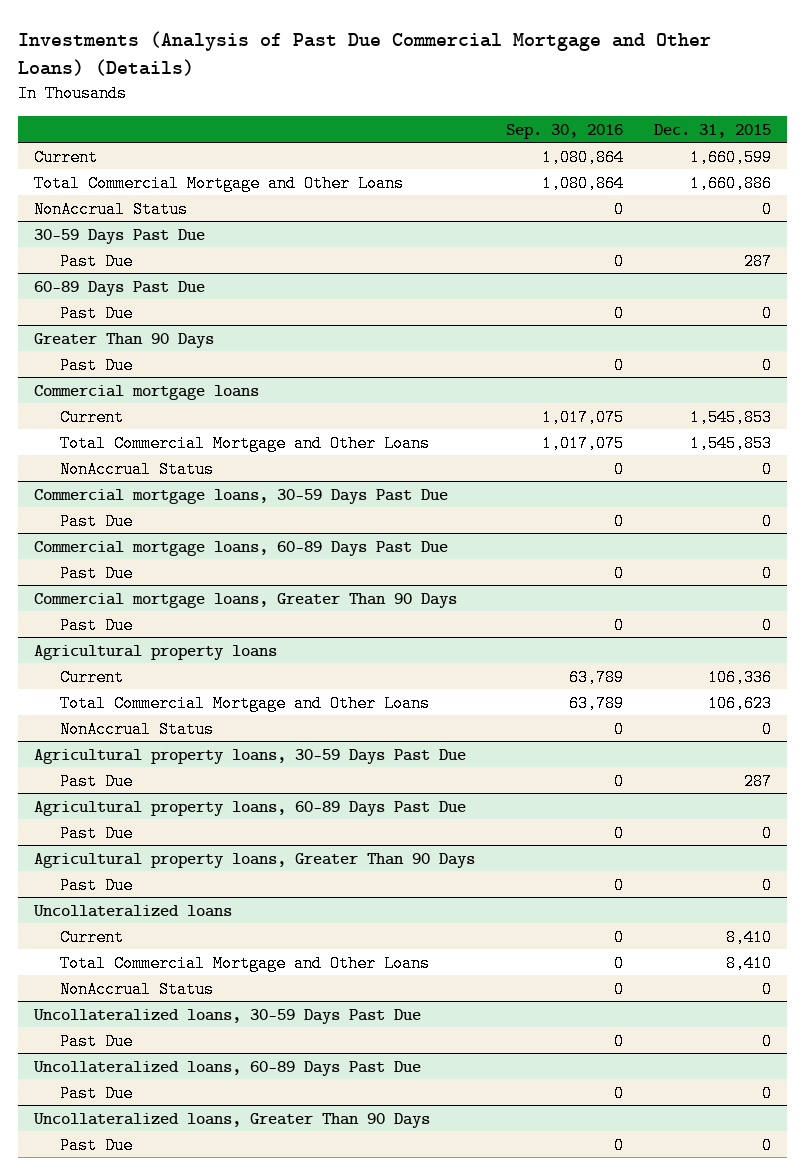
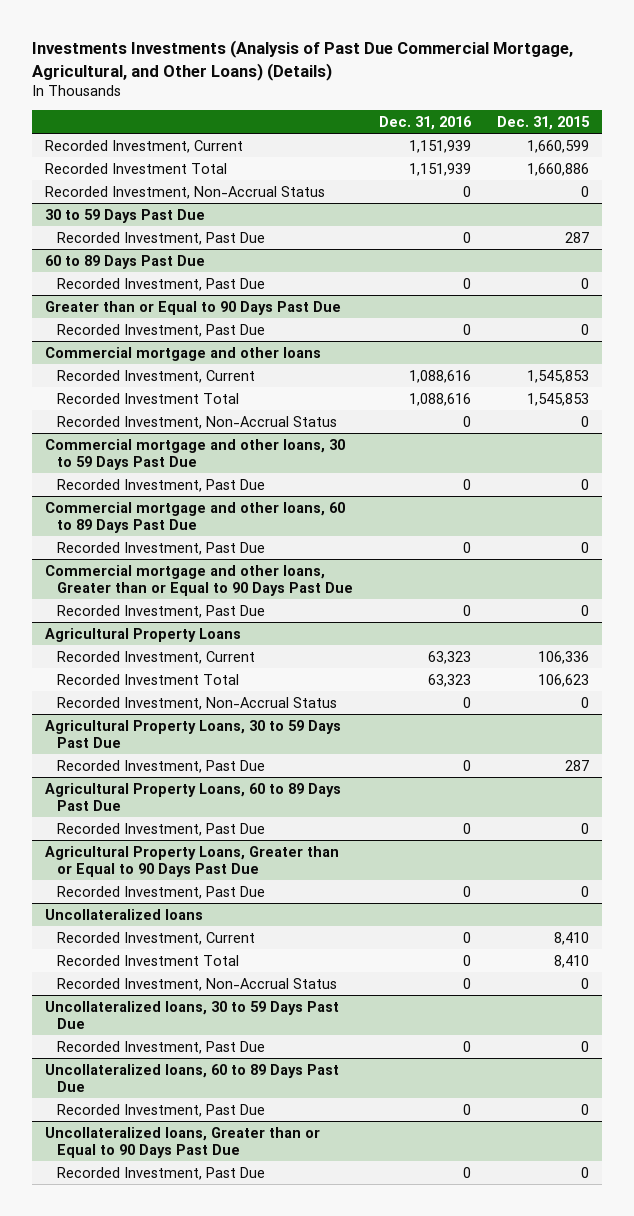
- Investments (Analysis of Past Due Commercial Mortgage and Other Loans) (Details)
+ Investments Investments (Analysis of Past Due Commercial Mortgage, Agricultural, and Other Loans) (Details)
- | Sep. 30, 2016 | Dec. 31, 2015
+ | Dec. 31, 2016 | Dec. 31, 2015
- Current | 1,080,864 | 1,660,599
- Total Commercial Mortgage and Other Loans | 1,080,864 | 1,660,886
- NonAccrual Status | 0 | 0
- 30-59 Days Past Due
- Past Due | 0 | 287
- 60-89 Days Past Due
- Past Due | 0 | 0
- Greater Than 90 Days
- Past Due | 0 | 0
- Commercial mortgage loans
- Current | 1,017,075 | 1,545,853
- Total Commercial Mortgage and Other Loans | 1,017,075 | 1,545,853
- NonAccrual Status | 0 | 0
- Commercial mortgage loans, 30-59 Days Past Due
- Past Due | 0 | 0
- Commercial mortgage loans, 60-89 Days Past Due
- Past Due | 0 | 0
- Commercial mortgage loans, Greater Than 90 Days
- Past Due | 0 | 0
- Agricultural property loans
- Current | 63,789 | 106,336
- Total Commercial Mortgage and Other Loans | 63,789 | 106,623
- NonAccrual Status | 0 | 0
- Agricultural property loans, 30-59 Days Past Due
- Past Due | 0 | 287
- Agricultural property loans, 60-89 Days Past Due
- Past Due | 0 | 0
- Agricultural property loans, Greater Than 90 Days
- Past Due | 0 | 0
+ Recorded Investment, Current | 1,151,939 | 1,660,599
+ Recorded Investment Total | 1,151,939 | 1,660,886
+ Recorded Investment, Non-Accrual Status | 0 | 0
+ 30 to 59 Days Past Due
+ Recorded Investment, Past Due | 0 | 287
+ 60 to 89 Days Past Due
+ Recorded Investment, Past Due | 0 | 0
+ Greater than or Equal to 90 Days Past Due
+ Recorded Investment, Past Due | 0 | 0
+ Commercial mortgage and other loans
+ Recorded Investment, Current | 1,088,616 | 1,545,853
+ Recorded Investment Total | 1,088,616 | 1,545,853
+ Recorded Investment, Non-Accrual Status | 0 | 0
+ Commercial mortgage and other loans, 30 to 59 Days Past Due
+ Recorded Investment, Past Due | 0 | 0
+ Commercial mortgage and other loans, 60 to 89 Days Past Due
+ Recorded Investment, Past Due | 0 | 0
+ Commercial mortgage and other loans, Greater than or Equal to 90 Days Past Due
+ Recorded Investment, Past Due | 0 | 0
+ Agricultural Property Loans
+ Recorded Investment, Current | 63,323 | 106,336
+ Recorded Investment Total | 63,323 | 106,623
+ Recorded Investment, Non-Accrual Status | 0 | 0
+ Agricultural Property Loans, 30 to 59 Days Past Due
+ Recorded Investment, Past Due | 0 | 287
+ Agricultural Property Loans, 60 to 89 Days Past Due
+ Recorded Investment, Past Due | 0 | 0
+ Agricultural Property Loans, Greater than or Equal to 90 Days Past Due
+ Recorded Investment, Past Due | 0 | 0
@ Uncollateralized loans
- Current | 0 | 8,410
- Total Commercial Mortgage and Other Loans | 0 | 8,410
- NonAccrual Status | 0 | 0
- Uncollateralized loans, 30-59 Days Past Due
- Past Due | 0 | 0
- Uncollateralized loans, 60-89 Days Past Due
- Past Due | 0 | 0
- Uncollateralized loans, Greater Than 90 Days
- Past Due | 0 | 0
@ Uncollateralized loans
+ Recorded Investment, Current | 0 | 8,410
+ Recorded Investment Total | 0 | 8,410
+ Recorded Investment, Non-Accrual Status | 0 | 0
+ Uncollateralized loans, 30 to 59 Days Past Due
+ Recorded Investment, Past Due | 0 | 0
+ Uncollateralized loans, 60 to 89 Days Past Due
+ Recorded Investment, Past Due | 0 | 0
+ Uncollateralized loans, Greater than or Equal to 90 Days Past Due
+ Recorded Investment, Past Due | 0 | 0

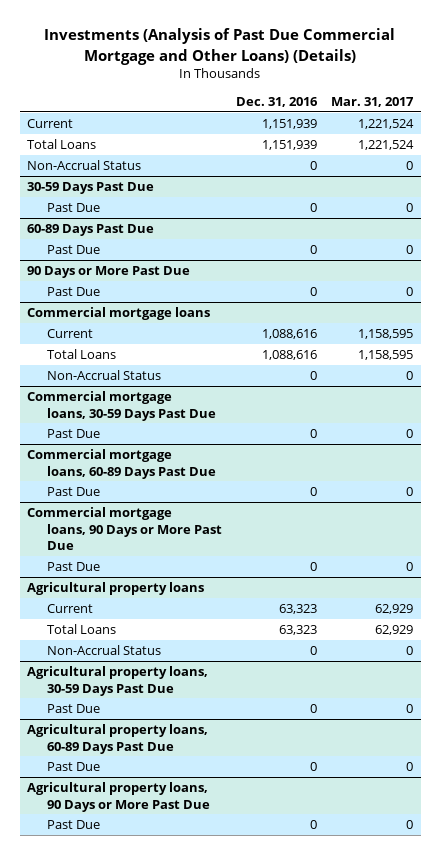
- Investments Investments (Analysis of Past Due Commercial Mortgage, Agricultural, and Other Loans) (Details)
+ Investments (Analysis of Past Due Commercial Mortgage and Other Loans) (Details)
- | Dec. 31, 2016 | Dec. 31, 2015
+ | Dec. 31, 2016 | Mar. 31, 2017
- Recorded Investment, Current | 1,151,939 | 1,660,599
- Recorded Investment Total | 1,151,939 | 1,660,886
- Recorded Investment, Non-Accrual Status | 0 | 0
- 30 to 59 Days Past Due
- Recorded Investment, Past Due | 0 | 287
- 60 to 89 Days Past Due
- Recorded Investment, Past Due | 0 | 0
- Greater than or Equal to 90 Days Past Due
- Recorded Investment, Past Due | 0 | 0
- Commercial mortgage and other loans
- Recorded Investment, Current | 1,088,616 | 1,545,853
- Recorded Investment Total | 1,088,616 | 1,545,853
- Recorded Investment, Non-Accrual Status | 0 | 0
- Commercial mortgage and other loans, 30 to 59 Days Past Due
- Recorded Investment, Past Due | 0 | 0
- Commercial mortgage and other loans, 60 to 89 Days Past Due
- Recorded Investment, Past Due | 0 | 0
- Commercial mortgage and other loans, Greater than or Equal to 90 Days Past Due
- Recorded Investment, Past Due | 0 | 0
- Agricultural Property Loans
- Recorded Investment, Current | 63,323 | 106,336
- Recorded Investment Total | 63,323 | 106,623
- Recorded Investment, Non-Accrual Status | 0 | 0
- Agricultural Property Loans, 30 to 59 Days Past Due
- Recorded Investment, Past Due | 0 | 287
- Agricultural Property Loans, 60 to 89 Days Past Due
- Recorded Investment, Past Due | 0 | 0
- Agricultural Property Loans, Greater than or Equal to 90 Days Past Due
- Recorded Investment, Past Due | 0 | 0
- Uncollateralized loans
- Recorded Investment, Current | 0 | 8,410
- Recorded Investment Total | 0 | 8,410
- Recorded Investment, Non-Accrual Status | 0 | 0
- Uncollateralized loans, 30 to 59 Days Past Due
- Recorded Investment, Past Due | 0 | 0
- Uncollateralized loans, 60 to 89 Days Past Due
- Recorded Investment, Past Due | 0 | 0
- Uncollateralized loans, Greater than or Equal to 90 Days Past Due
- Recorded Investment, Past Due | 0 | 0
+ Current | 1,151,939 | 1,221,524
+ Total Loans | 1,151,939 | 1,221,524
+ Non-Accrual Status | 0 | 0
+ 30-59 Days Past Due
+ Past Due | 0 | 0
+ 60-89 Days Past Due
+ Past Due | 0 | 0
+ 90 Days or More Past Due
+ Past Due | 0 | 0
+ Commercial mortgage loans
+ Current | 1,088,616 | 1,158,595
+ Total Loans | 1,088,616 | 1,158,595
+ Non-Accrual Status | 0 | 0
+ Commercial mortgage loans, 30-59 Days Past Due
+ Past Due | 0 | 0
+ Commercial mortgage loans, 60-89 Days Past Due
+ Past Due | 0 | 0
+ Commercial mortgage loans, 90 Days or More Past Due
+ Past Due | 0 | 0
+ Agricultural property loans
+ Current | 63,323 | 62,929
+ Total Loans | 63,323 | 62,929
+ Non-Accrual Status | 0 | 0
+ Agricultural property loans, 30-59 Days Past Due
+ Past Due | 0 | 0
+ Agricultural property loans, 60-89 Days Past Due
+ Past Due | 0 | 0
+ Agricultural property loans, 90 Days or More Past Due
+ Past Due | 0 | 0

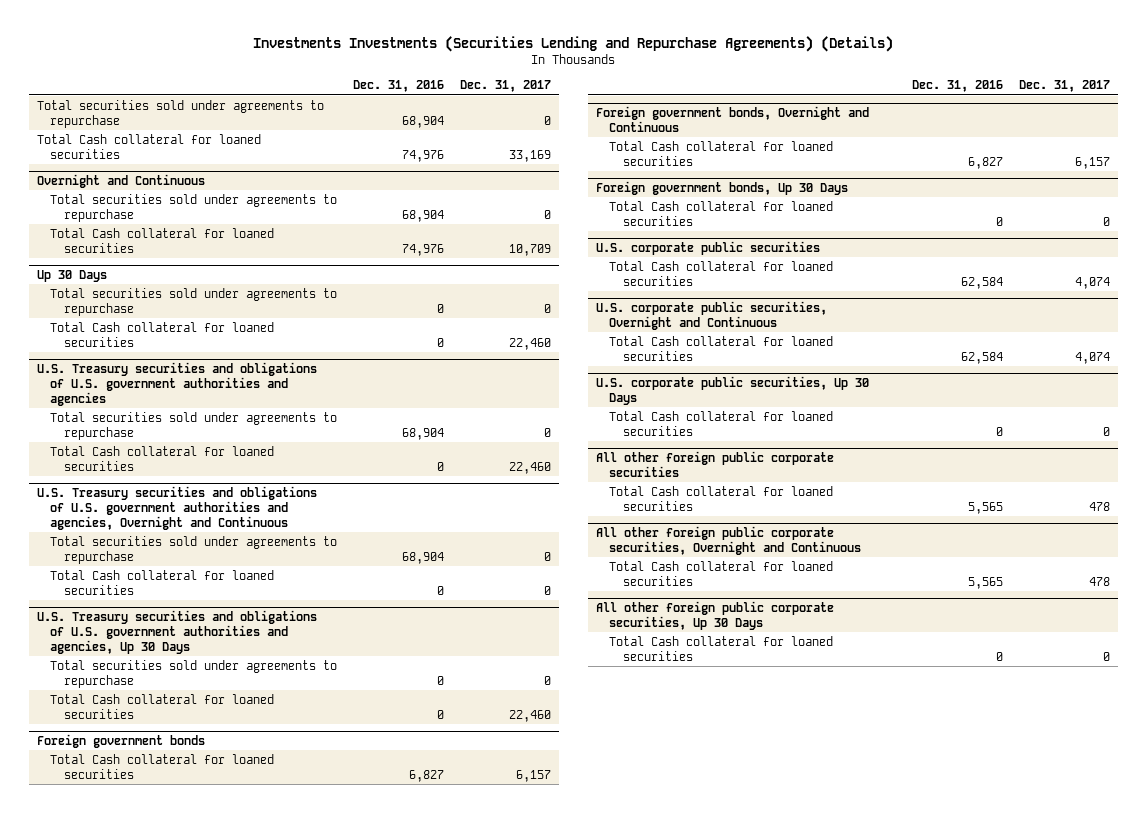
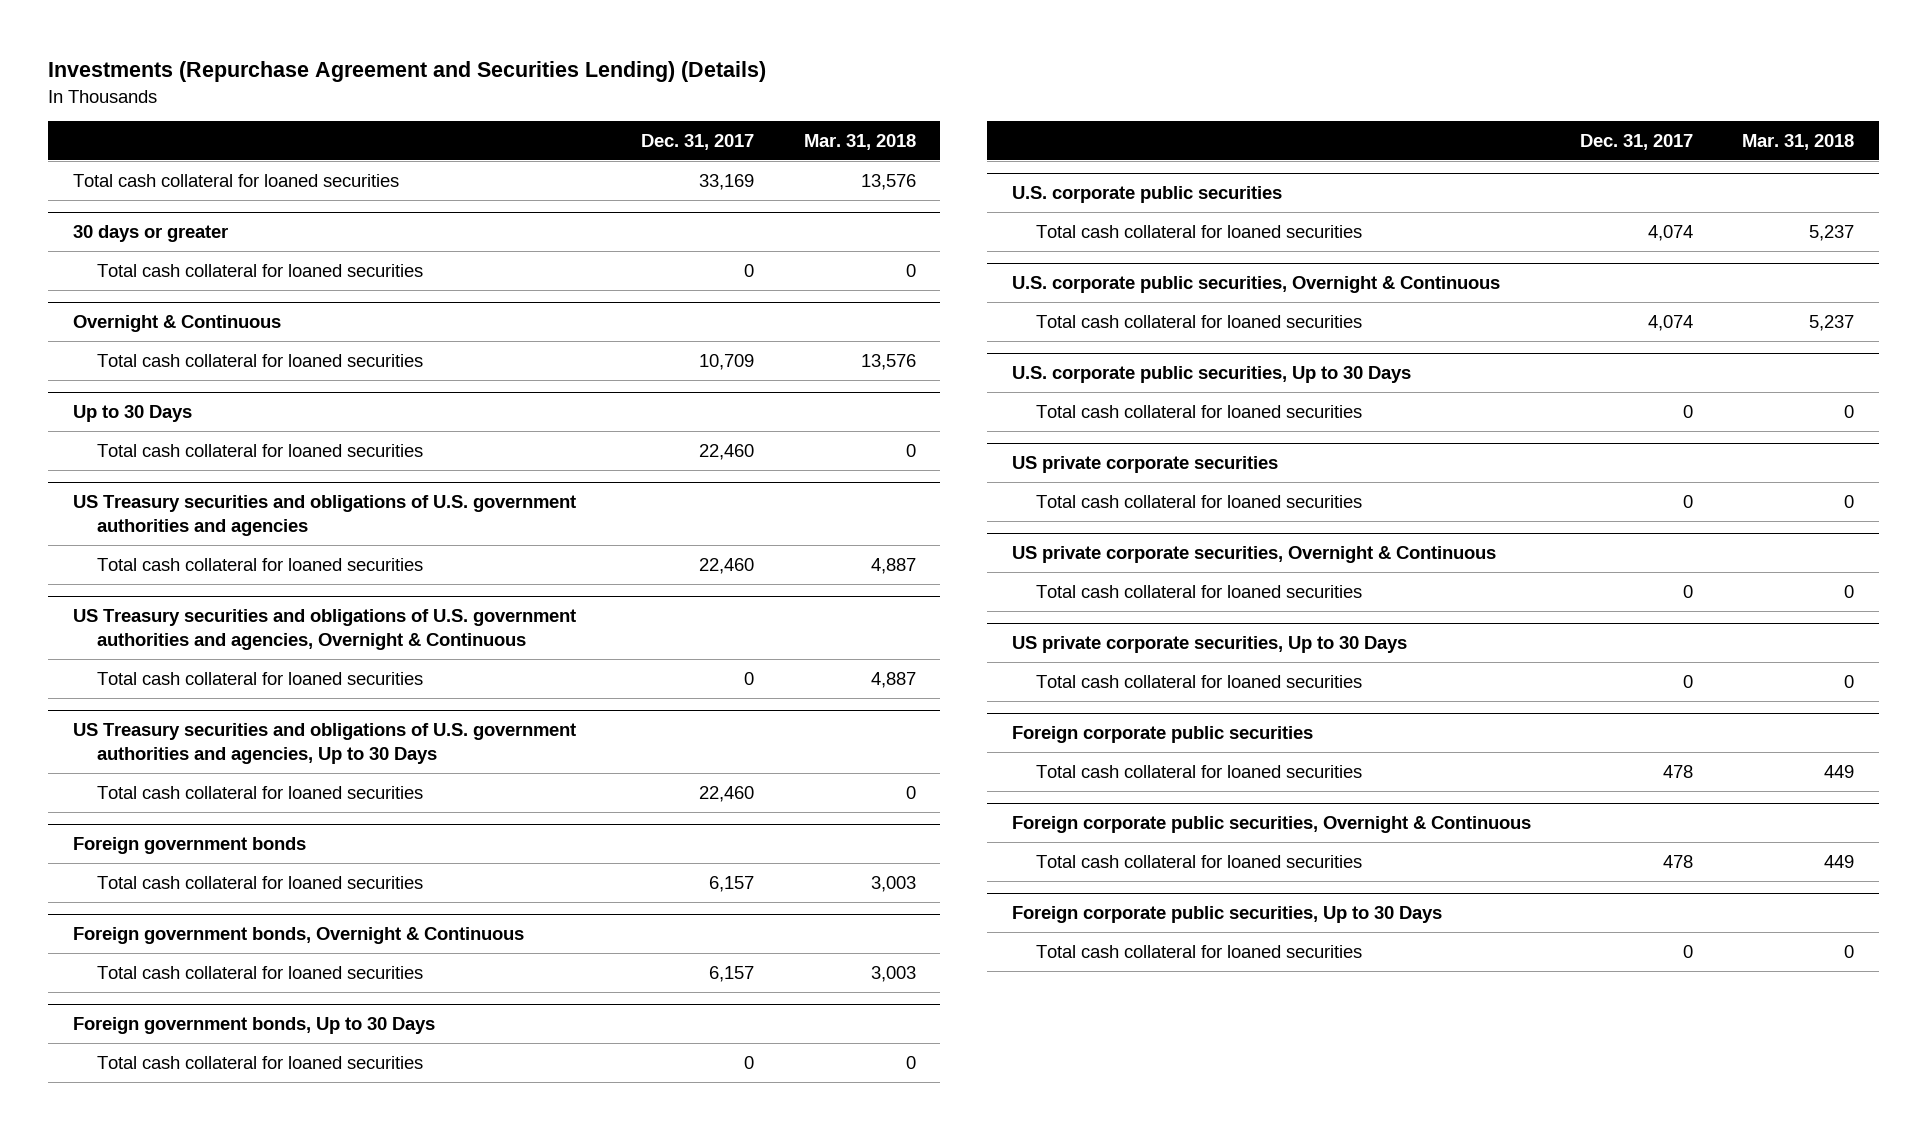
- Investments Investments (Securities Lending and Repurchase Agreements) (Details)
+ Investments (Repurchase Agreement and Securities Lending) (Details)
- | Dec. 31, 2016 | Dec. 31, 2017
+ | Dec. 31, 2017 | Mar. 31, 2018
- Total securities sold under agreements to repurchase | 68,904 | 0
- Total Cash collateral for loaned securities | 74,976 | 33,169
- Overnight and Continuous
- Total securities sold under agreements to repurchase | 68,904 | 0
- Total Cash collateral for loaned securities | 74,976 | 10,709
- Up 30 Days
- Total securities sold under agreements to repurchase | 0 | 0
- Total Cash collateral for loaned securities | 0 | 22,460
- U.S. Treasury securities and obligations of U.S. government authorities and agencies
- Total securities sold under agreements to repurchase | 68,904 | 0
- Total Cash collateral for loaned securities | 0 | 22,460
- U.S. Treasury securities and obligations of U.S. government authorities and agencies, Overnight and Continuous
- Total securities sold under agreements to repurchase | 68,904 | 0
- Total Cash collateral for loaned securities | 0 | 0
- U.S. Treasury securities and obligations of U.S. government authorities and agencies, Up 30 Days
- Total securities sold under agreements to repurchase | 0 | 0
- Total Cash collateral for loaned securities | 0 | 22,460
+ Total cash collateral for loaned securities | 33,169 | 13,576
+ 30 days or greater
+ Total cash collateral for loaned securities | 0 | 0
+ Overnight & Continuous
+ Total cash collateral for loaned securities | 10,709 | 13,576
+ Up to 30 Days
+ Total cash collateral for loaned securities | 22,460 | 0
+ US Treasury securities and obligations of U.S. government authorities and agencies
+ Total cash collateral for loaned securities | 22,460 | 4,887
+ US Treasury securities and obligations of U.S. government authorities and agencies, Overnight & Continuous
+ Total cash collateral for loaned securities | 0 | 4,887
+ US Treasury securities and obligations of U.S. government authorities and agencies, Up to 30 Days
+ Total cash collateral for loaned securities | 22,460 | 0
@ Foreign government bonds
- Total Cash collateral for loaned securities | 6,827 | 6,157
- Foreign government bonds, Overnight and Continuous
- Total Cash collateral for loaned securities | 6,827 | 6,157
- Foreign government bonds, Up 30 Days
- Total Cash collateral for loaned securities | 0 | 0
@ Foreign government bonds
+ Total cash collateral for loaned securities | 6,157 | 3,003
+ Foreign government bonds, Overnight & Continuous
+ Total cash collateral for loaned securities | 6,157 | 3,003
+ Foreign government bonds, Up to 30 Days
+ Total cash collateral for loaned securities | 0 | 0
@ U.S. corporate public securities
- Total Cash collateral for loaned securities | 62,584 | 4,074
- U.S. corporate public securities, Overnight and Continuous
- Total Cash collateral for loaned securities | 62,584 | 4,074
- U.S. corporate public securities, Up 30 Days
- Total Cash collateral for loaned securities | 0 | 0
- All other foreign public corporate securities
- Total Cash collateral for loaned securities | 5,565 | 478
- All other foreign public corporate securities, Overnight and Continuous
- Total Cash collateral for loaned securities | 5,565 | 478
- All other foreign public corporate securities, Up 30 Days
- Total Cash collateral for loaned securities | 0 | 0
@ U.S. corporate public securities
+ Total cash collateral for loaned securities | 4,074 | 5,237
+ U.S. corporate public securities, Overnight & Continuous
+ Total cash collateral for loaned securities | 4,074 | 5,237
+ U.S. corporate public securities, Up to 30 Days
+ Total cash collateral for loaned securities | 0 | 0
+ US private corporate securities
+ Total cash collateral for loaned securities | 0 | 0
+ US private corporate securities, Overnight & Continuous
+ Total cash collateral for loaned securities | 0 | 0
+ US private corporate securities, Up to 30 Days
+ Total cash collateral for loaned securities | 0 | 0
+ Foreign corporate public securities
+ Total cash collateral for loaned securities | 478 | 449
+ Foreign corporate public securities, Overnight & Continuous
+ Total cash collateral for loaned securities | 478 | 449
+ Foreign corporate public securities, Up to 30 Days
+ Total cash collateral for loaned securities | 0 | 0

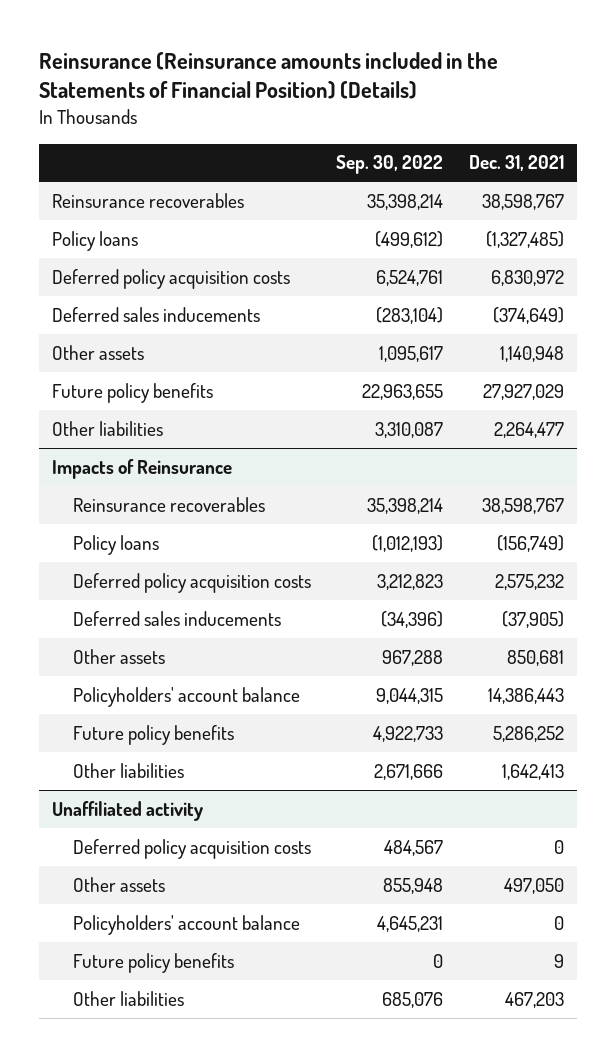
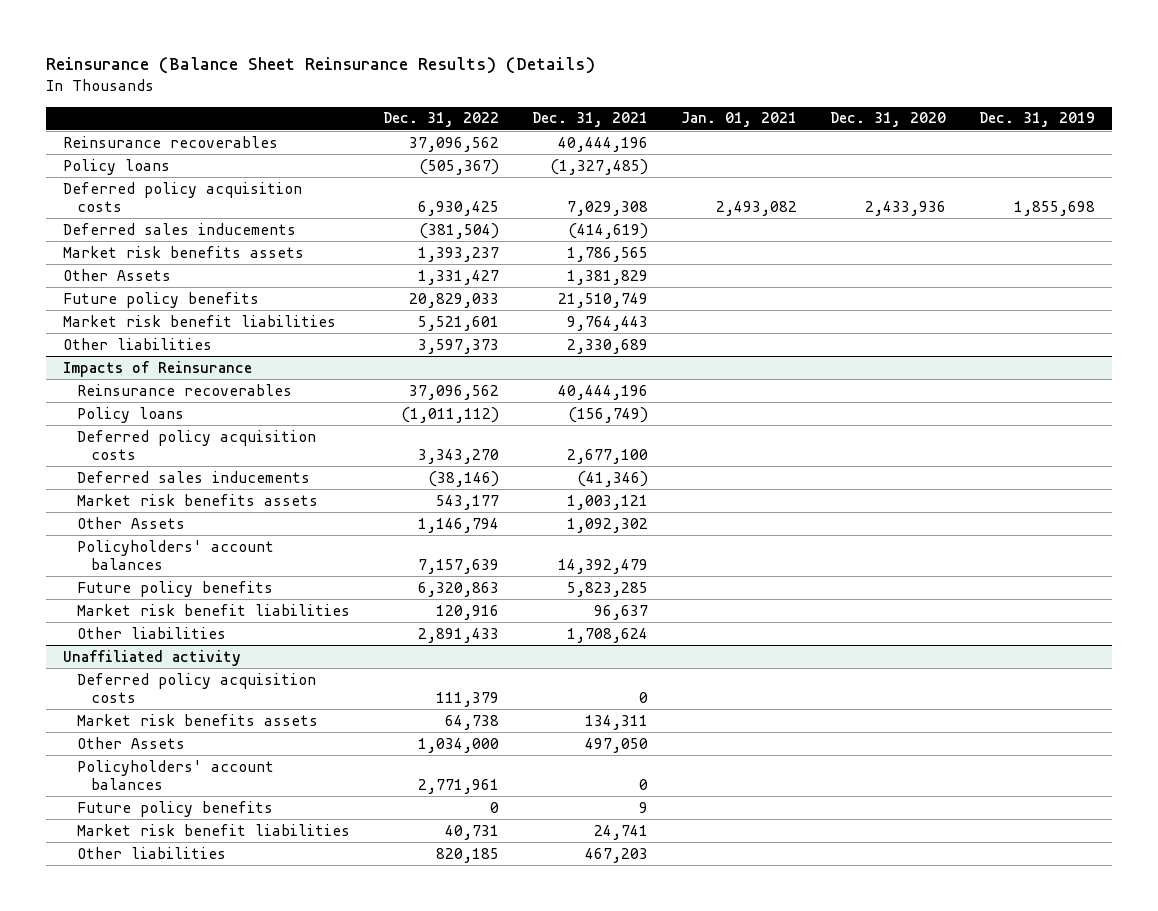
- Reinsurance (Reinsurance amounts included in the Statements of Financial Position) (Details)
+ Reinsurance (Balance Sheet Reinsurance Results) (Details)
- | Sep. 30, 2022 | Dec. 31, 2021
+ | Dec. 31, 2022 | Dec. 31, 2021 | Jan. 01, 2021 | Dec. 31, 2020 | Dec. 31, 2019
- Reinsurance recoverables | 35,398,214 | 38,598,767
+ Reinsurance recoverables | 37,096,562 | 40,444,196 | | |
- Deferred policy acquisition costs | 6,524,761 | 6,830,972
- Deferred sales inducements | (283,104) | (374,649)
- Other assets | 1,095,617 | 1,140,948
- Future policy benefits | 22,963,655 | 27,927,029
- Other liabilities | 3,310,087 | 2,264,477
+ Deferred policy acquisition costs | 6,930,425 | 7,029,308 | 2,493,082 | 2,433,936 | 1,855,698
+ Deferred sales inducements | (381,504) | (414,619) | | |
+ Market risk benefits assets | 1,393,237 | 1,786,565 | | |
+ Other Assets | 1,331,427 | 1,381,829 | | |
+ Future policy benefits | 20,829,033 | 21,510,749 | | |
+ Market risk benefit liabilities | 5,521,601 | 9,764,443 | | |
+ Other liabilities | 3,597,373 | 2,330,689 | | |
@ Impacts of Reinsurance
- Reinsurance recoverables | 35,398,214 | 38,598,767
+ Reinsurance recoverables | 37,096,562 | 40,444,196 | | |
- Deferred policy acquisition costs | 3,212,823 | 2,575,232
- Deferred sales inducements | (34,396) | (37,905)
- Other assets | 967,288 | 850,681
- Policyholders' account balance | 9,044,315 | 14,386,443
- Future policy benefits | 4,922,733 | 5,286,252
- Other liabilities | 2,671,666 | 1,642,413
+ Deferred policy acquisition costs | 3,343,270 | 2,677,100 | | |
+ Deferred sales inducements | (38,146) | (41,346) | | |
+ Market risk benefits assets | 543,177 | 1,003,121 | | |
+ Other Assets | 1,146,794 | 1,092,302 | | |
+ Policyholders' account balances | 7,157,639 | 14,392,479 | | |
+ Future policy benefits | 6,320,863 | 5,823,285 | | |
+ Market risk benefit liabilities | 120,916 | 96,637 | | |
+ Other liabilities | 2,891,433 | 1,708,624 | | |
@ Unaffiliated activity
- Other assets | 855,948 | 497,050
- Policyholders' account balance | 4,645,231 | 0
+ Market risk benefits assets | 64,738 | 134,311 | | |
+ Other Assets | 1,034,000 | 497,050 | | |
+ Policyholders' account balances | 2,771,961 | 0 | | |
+ Market risk benefit liabilities | 40,731 | 24,741 | | |

